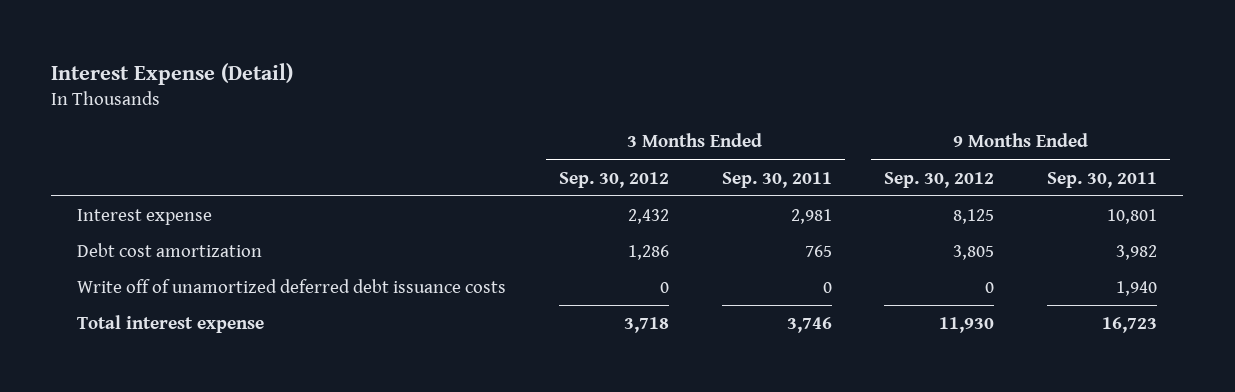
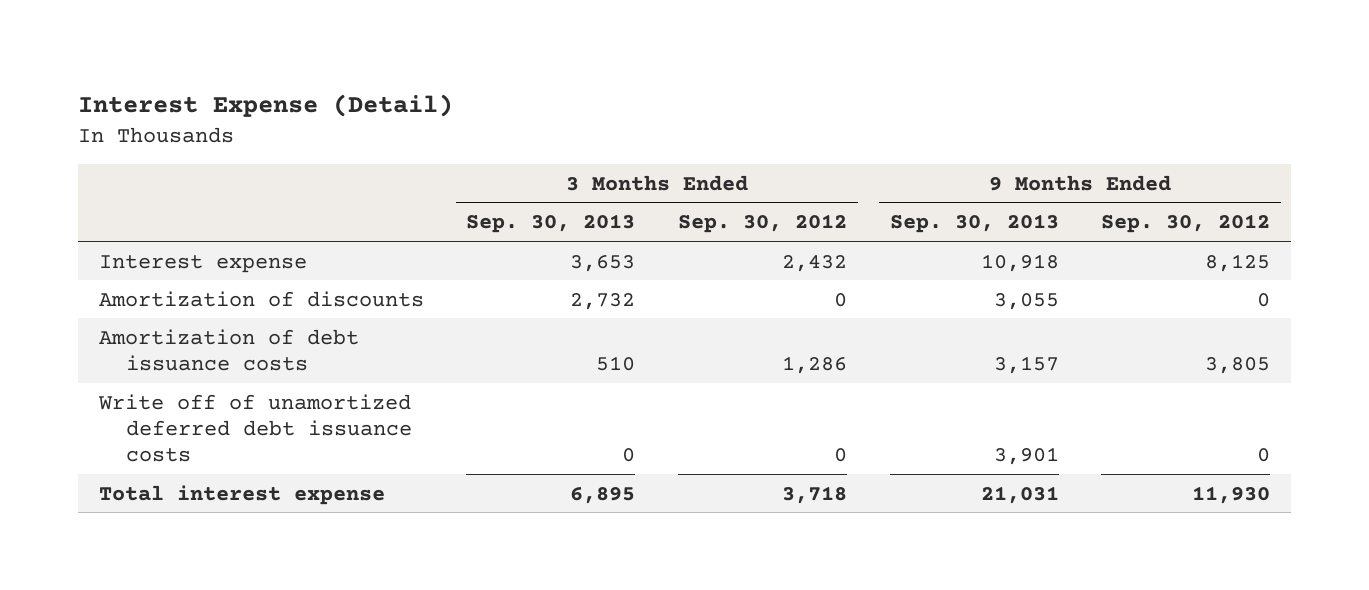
- | 3 Months Ended Sep. 30, 2012 | 3 Months Ended Sep. 30, 2011 | 9 Months Ended Sep. 30, 2012 | 9 Months Ended Sep. 30, 2011
+ | 3 Months Ended Sep. 30, 2013 | 3 Months Ended Sep. 30, 2012 | 9 Months Ended Sep. 30, 2013 | 9 Months Ended Sep. 30, 2012
- Debt cost amortization | 1,286 | 765 | 3,805 | 3,982
+ Amortization of discounts | 2,732 | 0 | 3,055 | 0
+ Amortization of debt issuance costs | 510 | 1,286 | 3,157 | 3,805

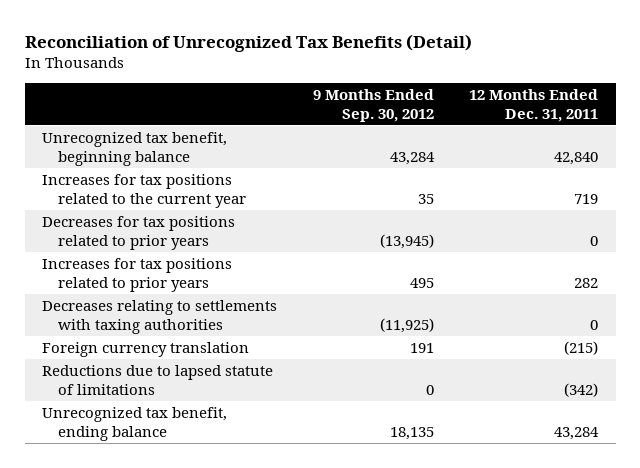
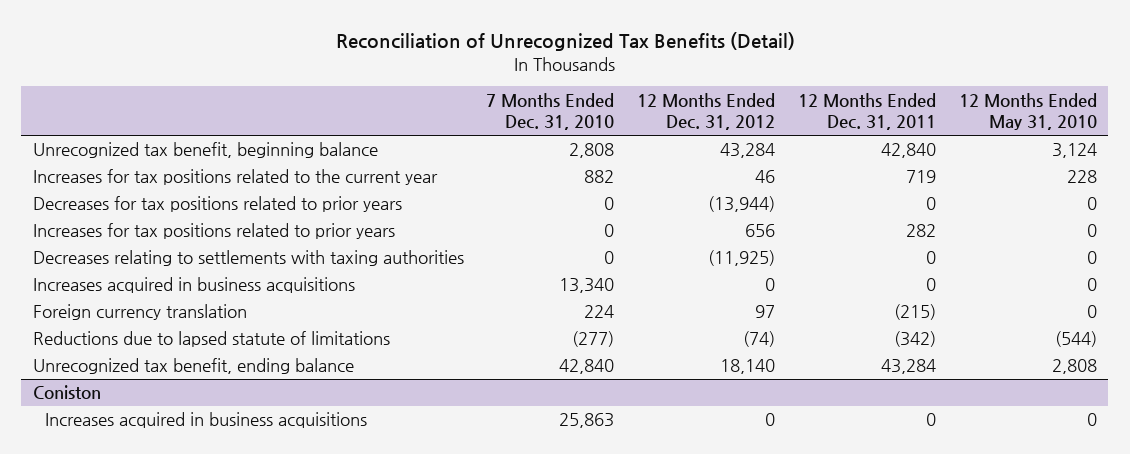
- | 9 Months Ended Sep. 30, 2012 | 12 Months Ended Dec. 31, 2011
+ | 7 Months Ended Dec. 31, 2010 | 12 Months Ended Dec. 31, 2012 | 12 Months Ended Dec. 31, 2011 | 12 Months Ended May 31, 2010
+ Increases acquired in business acquisitions | 13,340 | 0 | 0 | 0
+ Coniston
+ Increases acquired in business acquisitions | 25,863 | 0 | 0 | 0

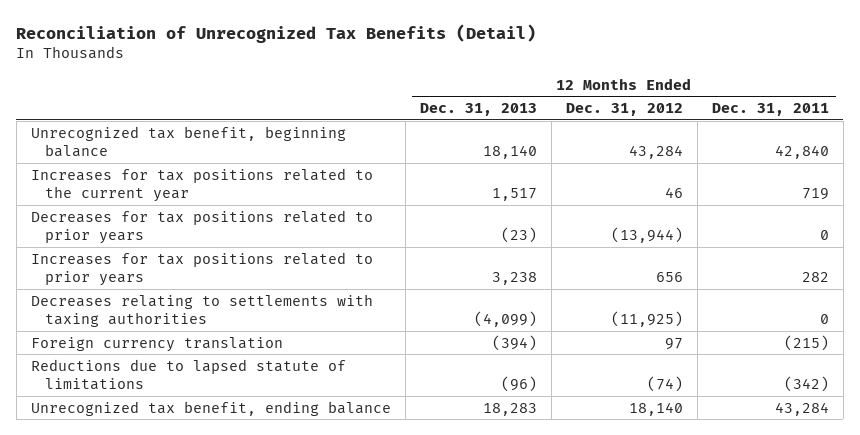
- | 7 Months Ended Dec. 31, 2010 | 12 Months Ended Dec. 31, 2012 | 12 Months Ended Dec. 31, 2011 | 12 Months Ended May 31, 2010
+ | 12 Months Ended Dec. 31, 2013 | 12 Months Ended Dec. 31, 2012 | 12 Months Ended Dec. 31, 2011
- Increases acquired in business acquisitions | 13,340 | 0 | 0 | 0
- Coniston
- Increases acquired in business acquisitions | 25,863 | 0 | 0 | 0

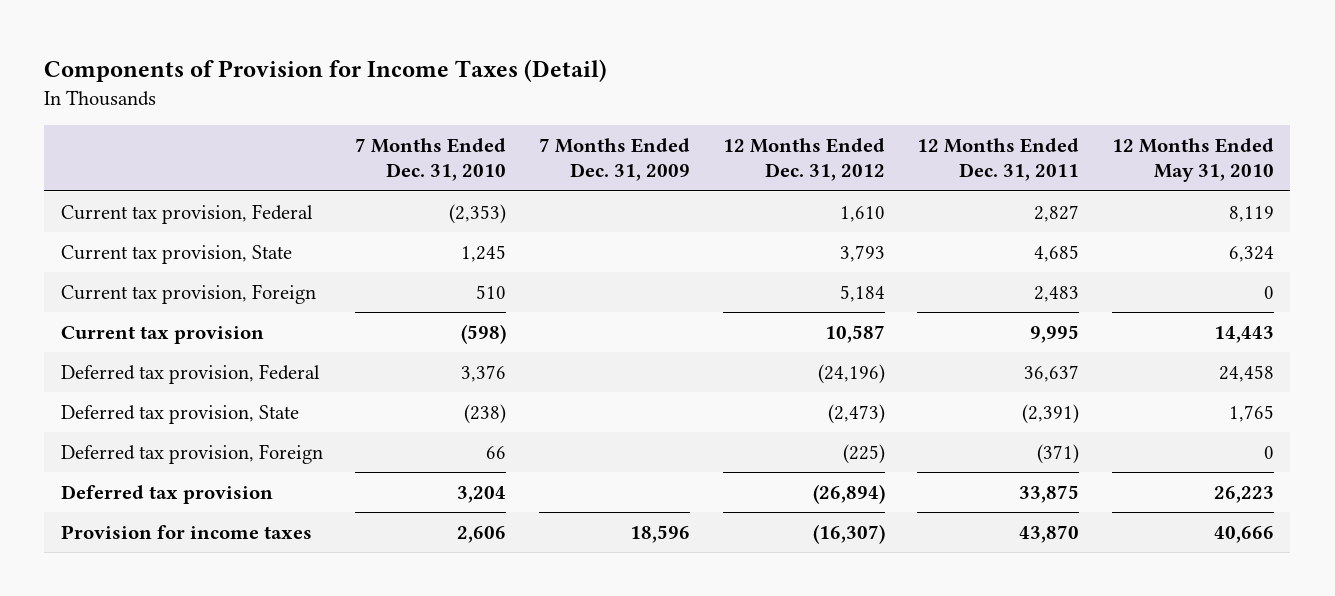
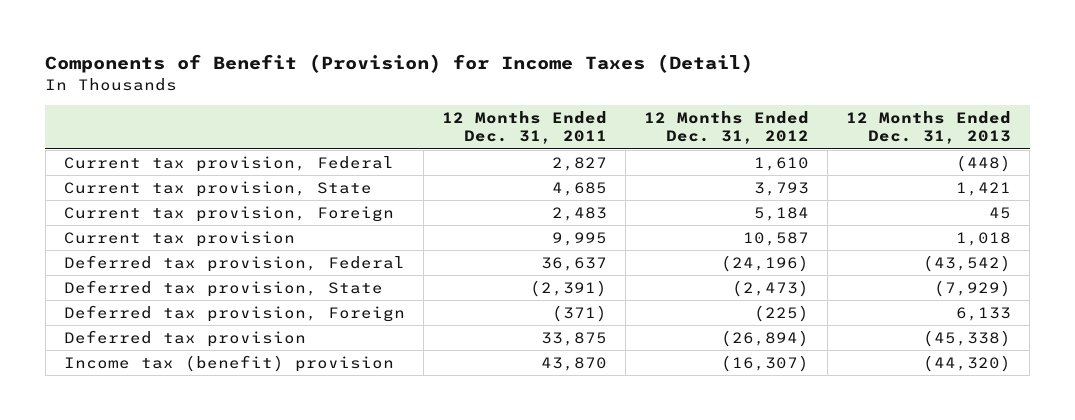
- Components of Provision for Income Taxes (Detail)
+ Components of Benefit (Provision) for Income Taxes (Detail)
- | 7 Months Ended Dec. 31, 2010 | 7 Months Ended Dec. 31, 2009 | 12 Months Ended Dec. 31, 2012 | 12 Months Ended Dec. 31, 2011 | 12 Months Ended May 31, 2010
+ | 12 Months Ended Dec. 31, 2011 | 12 Months Ended Dec. 31, 2012 | 12 Months Ended Dec. 31, 2013
- Provision for income taxes | 2,606 | 18,596 | (16,307) | 43,870 | 40,666
+ Income tax (benefit) provision | 43,870 | (16,307) | (44,320)

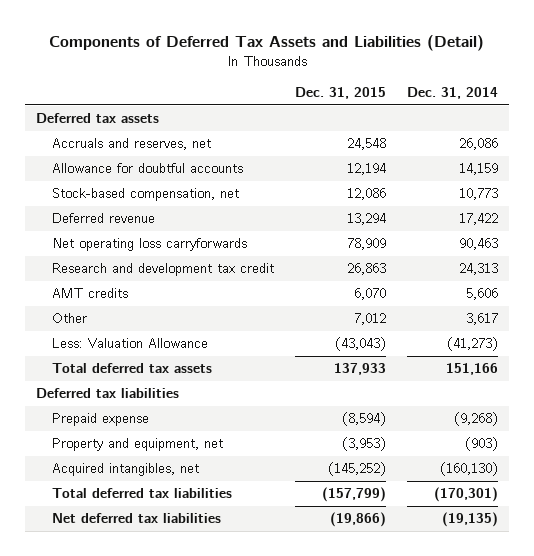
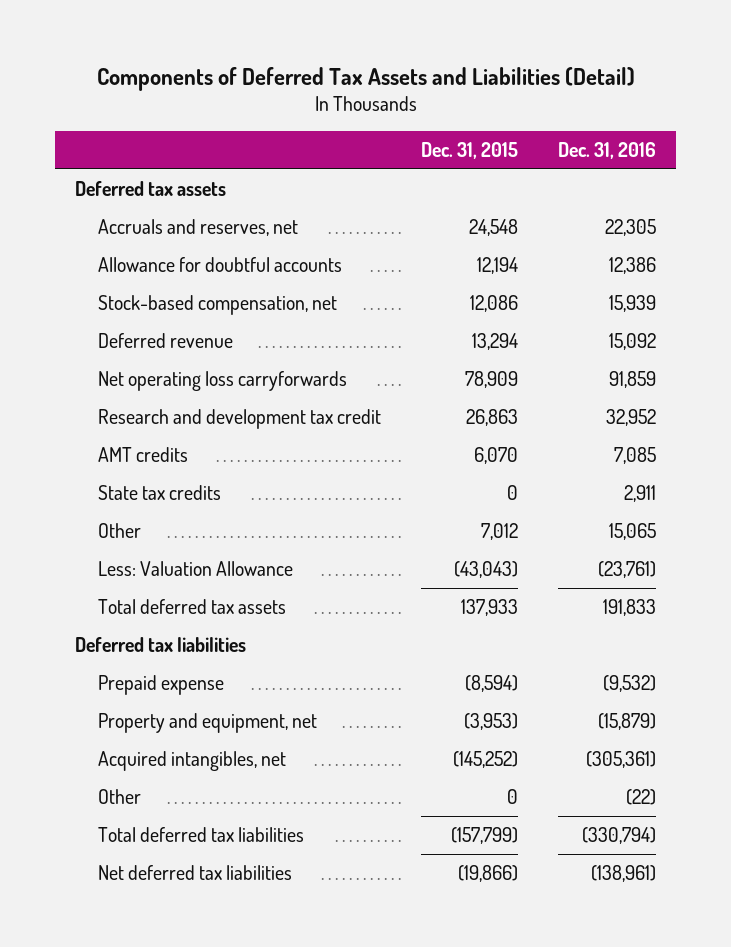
- | Dec. 31, 2015 | Dec. 31, 2014
+ | Dec. 31, 2015 | Dec. 31, 2016
+ State tax credits | 0 | 2,911
+ Other | 0 | (22)

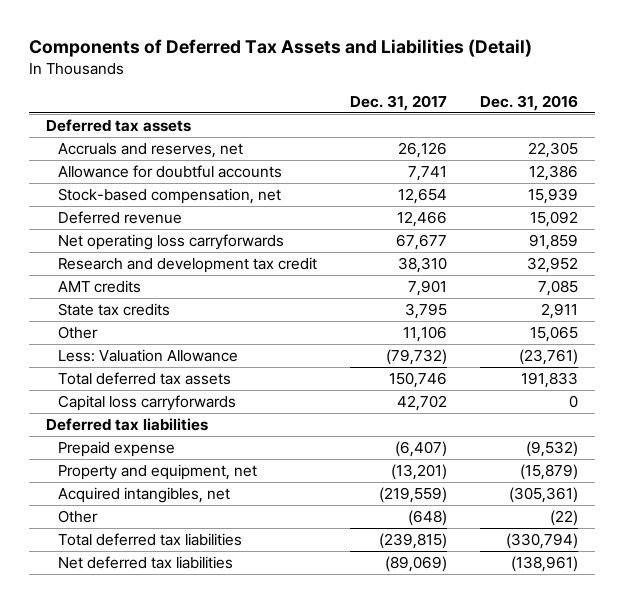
- | Dec. 31, 2015 | Dec. 31, 2016
+ | Dec. 31, 2017 | Dec. 31, 2016
+ Capital loss carryforwards | 42,702 | 0

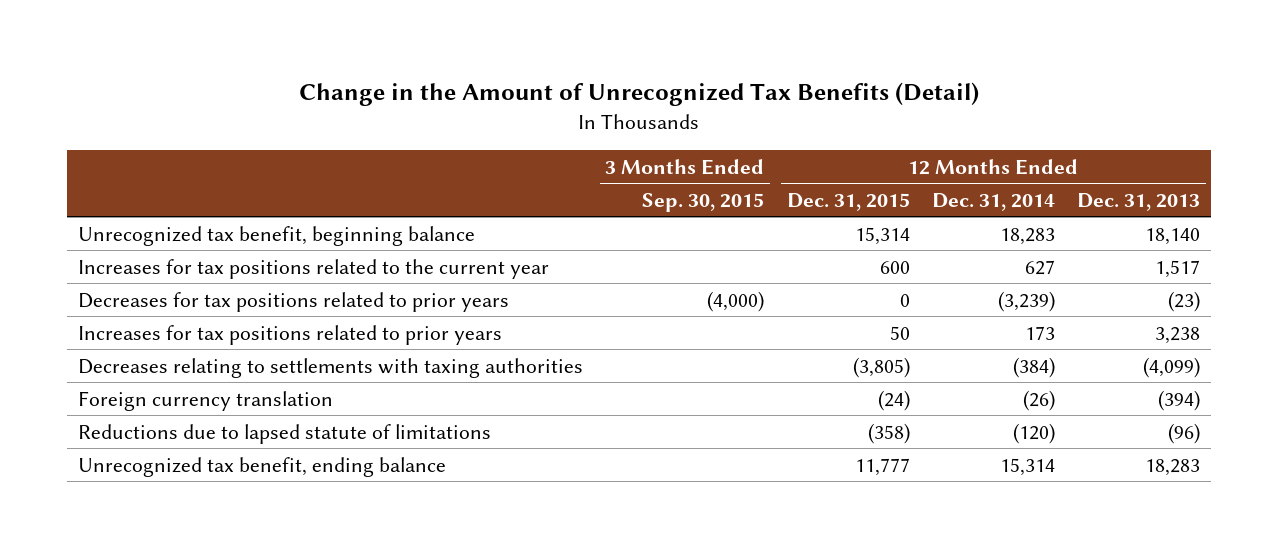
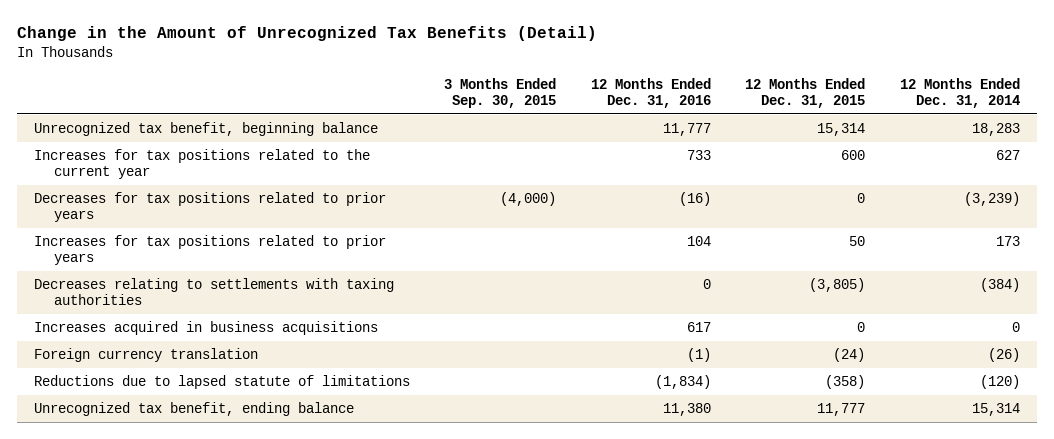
- | 3 Months Ended Sep. 30, 2015 | 12 Months Ended Dec. 31, 2015 | 12 Months Ended Dec. 31, 2014 | 12 Months Ended Dec. 31, 2013
+ | 3 Months Ended Sep. 30, 2015 | 12 Months Ended Dec. 31, 2016 | 12 Months Ended Dec. 31, 2015 | 12 Months Ended Dec. 31, 2014
+ Increases acquired in business acquisitions | | 617 | 0 | 0

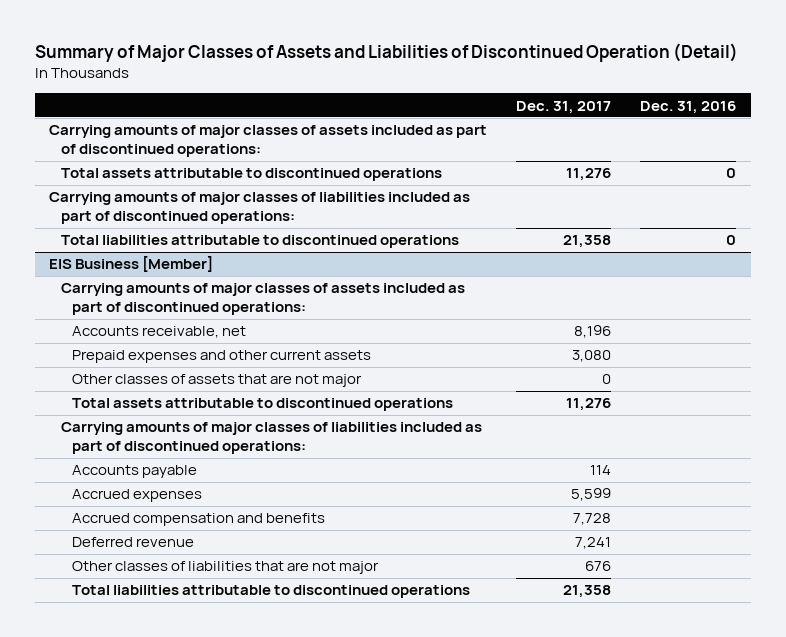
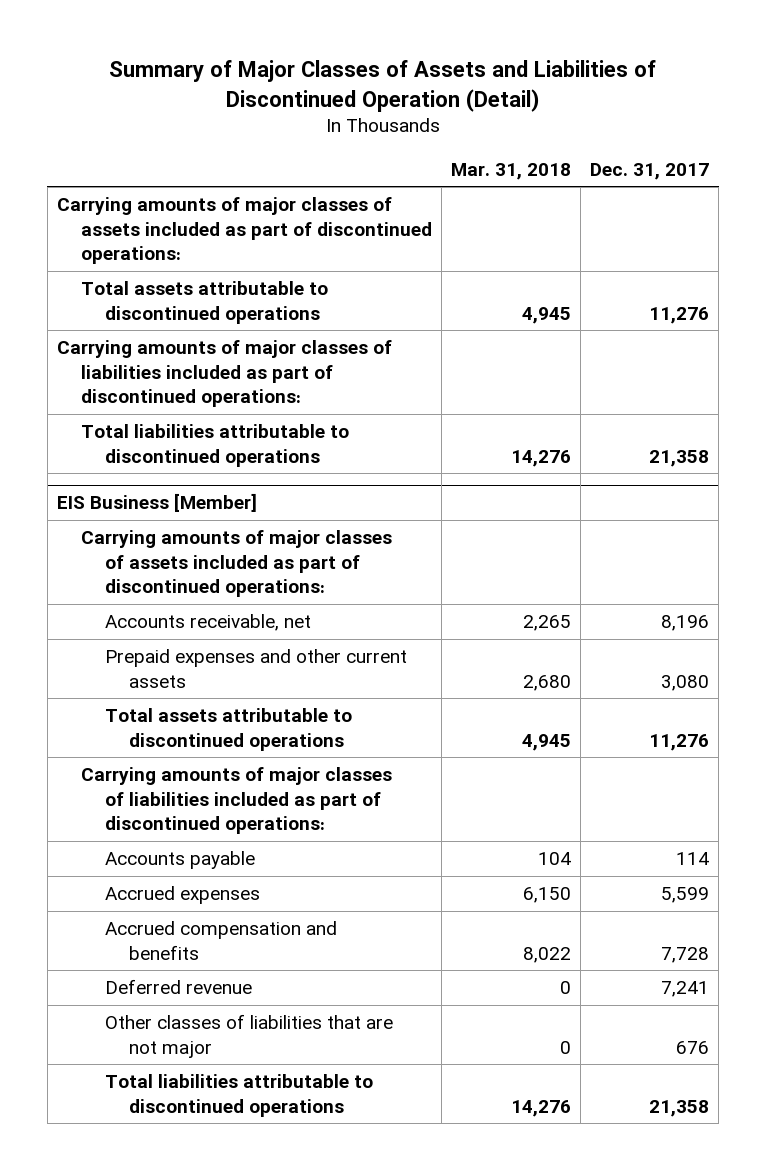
- | Dec. 31, 2017 | Dec. 31, 2016
+ | Mar. 31, 2018 | Dec. 31, 2017
@ EIS Business [Member]
- Other classes of assets that are not major | 0 |

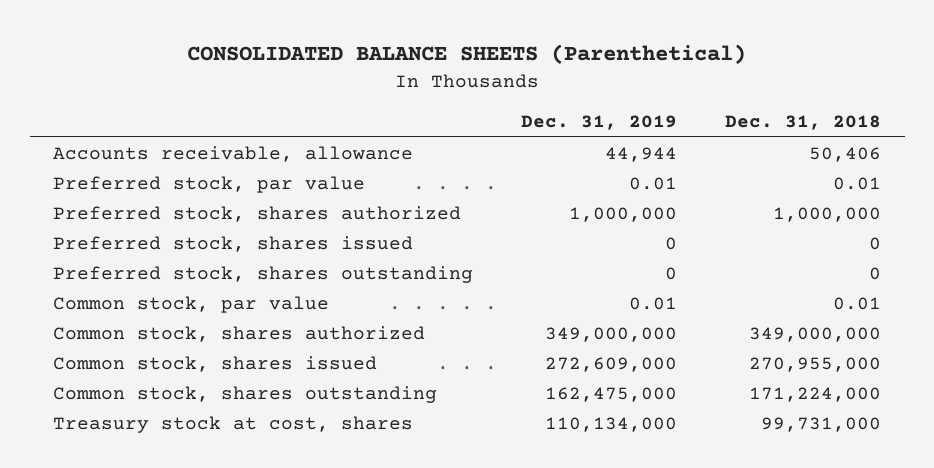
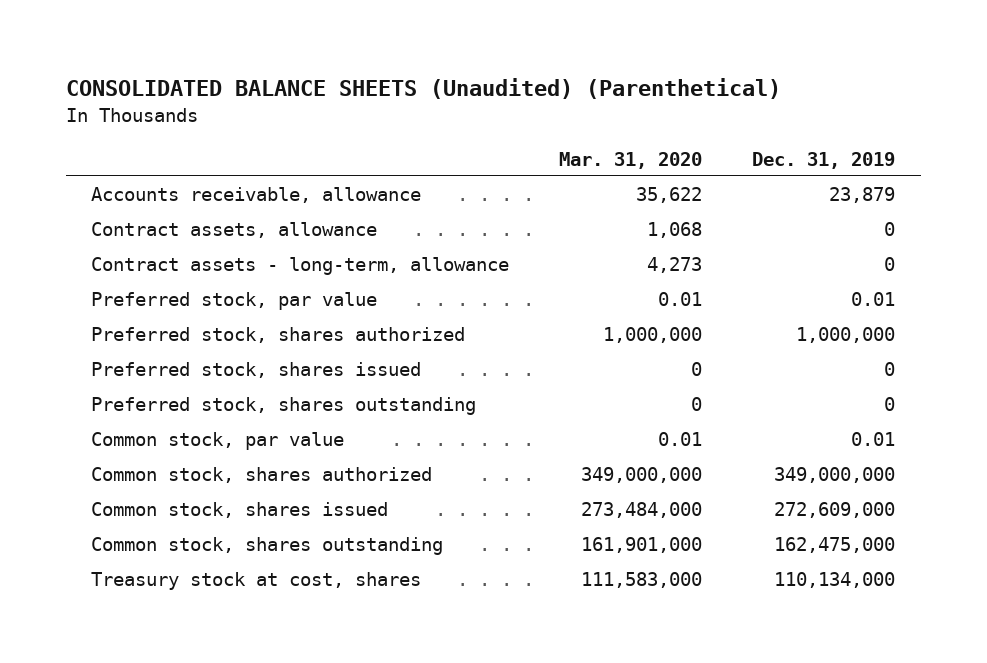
- CONSOLIDATED BALANCE SHEETS (Parenthetical)
+ CONSOLIDATED BALANCE SHEETS (Unaudited) (Parenthetical)
- | Dec. 31, 2019 | Dec. 31, 2018
+ | Mar. 31, 2020 | Dec. 31, 2019
- Accounts receivable, allowance | 44,944 | 50,406
+ Accounts receivable, allowance | 35,622 | 23,879
+ Contract assets, allowance | 1,068 | 0
+ Contract assets - long-term, allowance | 4,273 | 0

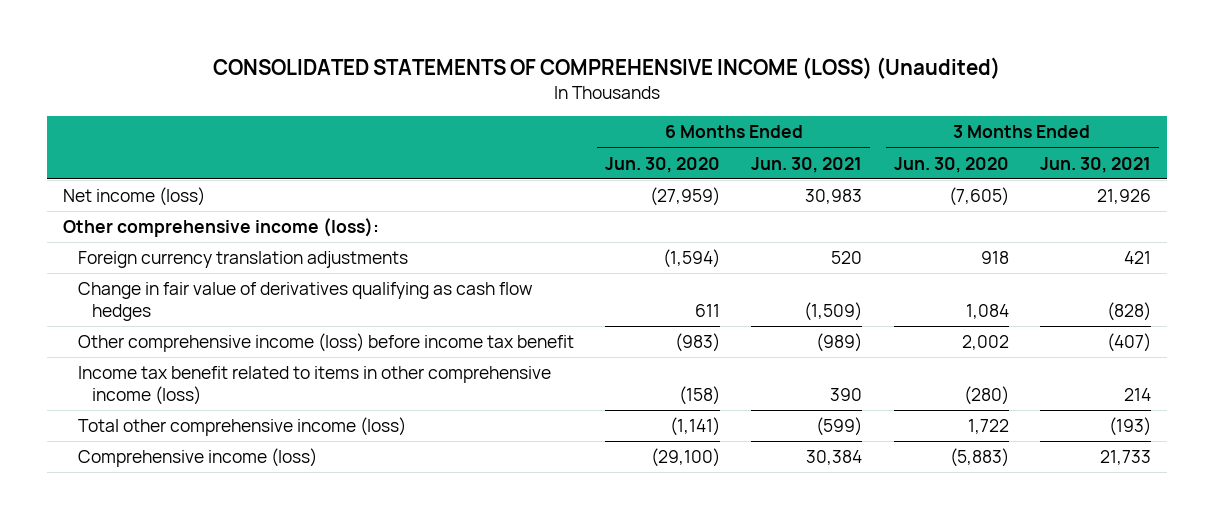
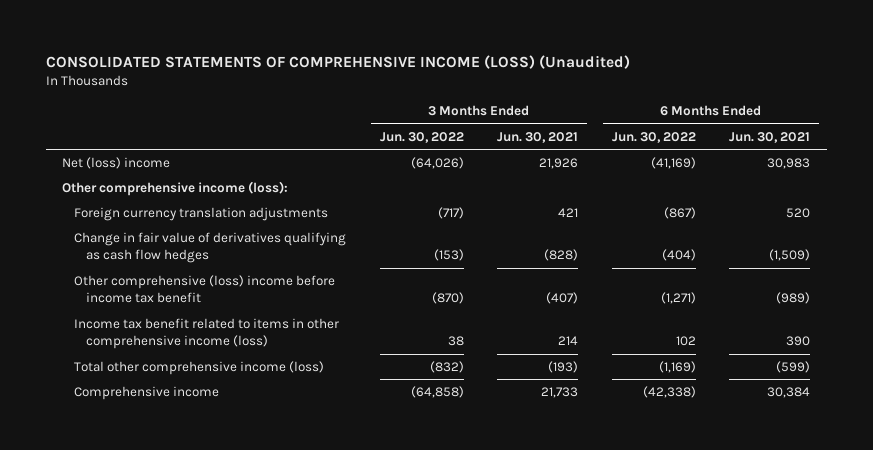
- | 6 Months Ended Jun. 30, 2020 | 6 Months Ended Jun. 30, 2021 | 3 Months Ended Jun. 30, 2020 | 3 Months Ended Jun. 30, 2021
+ | 3 Months Ended Jun. 30, 2022 | 3 Months Ended Jun. 30, 2021 | 6 Months Ended Jun. 30, 2022 | 6 Months Ended Jun. 30, 2021
- Net income (loss) | (27,959) | 30,983 | (7,605) | 21,926
+ Net (loss) income | (64,026) | 21,926 | (41,169) | 30,983
- Other comprehensive income (loss) before income tax benefit | (983) | (989) | 2,002 | (407)
+ Other comprehensive (loss) income before income tax benefit | (870) | (407) | (1,271) | (989)
- Comprehensive income (loss) | (29,100) | 30,384 | (5,883) | 21,733
+ Comprehensive income | (64,858) | 21,733 | (42,338) | 30,384

